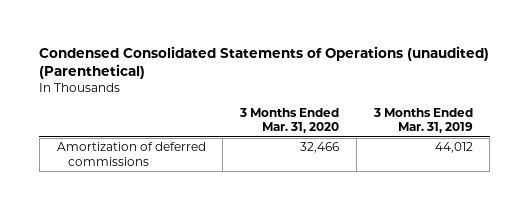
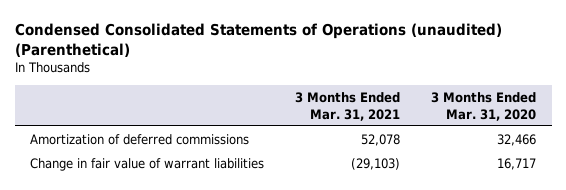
- | 3 Months Ended Mar. 31, 2020 | 3 Months Ended Mar. 31, 2019
+ | 3 Months Ended Mar. 31, 2021 | 3 Months Ended Mar. 31, 2020
+ Change in fair value of warrant liabilities | (29,103) | 16,717

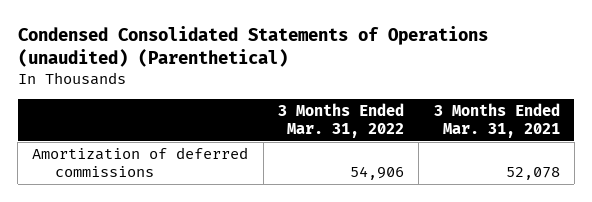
- | 3 Months Ended Mar. 31, 2021 | 3 Months Ended Mar. 31, 2020
+ | 3 Months Ended Mar. 31, 2022 | 3 Months Ended Mar. 31, 2021
- Change in fair value of warrant liabilities | (29,103) | 16,717

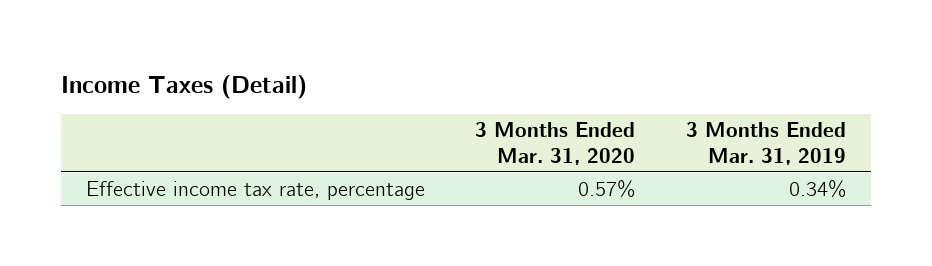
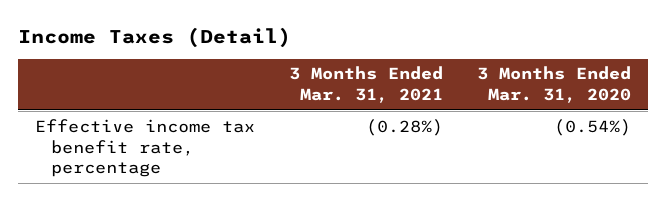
- | 3 Months Ended Mar. 31, 2020 | 3 Months Ended Mar. 31, 2019
+ | 3 Months Ended Mar. 31, 2021 | 3 Months Ended Mar. 31, 2020
- Effective income tax rate, percentage | 0.57% | 0.34%
+ Effective income tax benefit rate, percentage | (0.28%) | (0.54%)

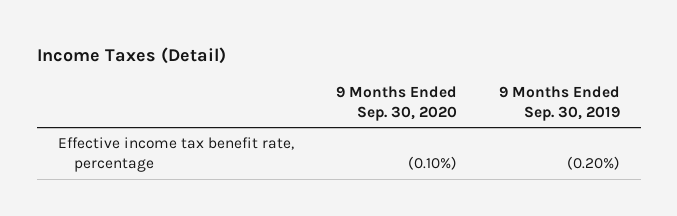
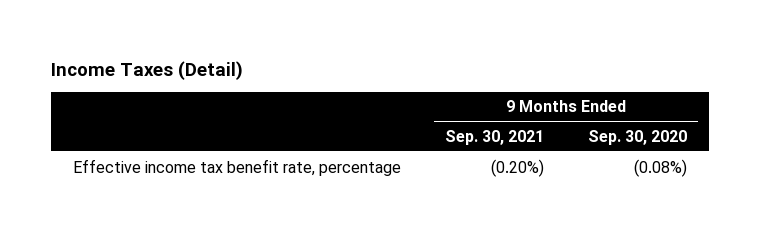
- | 9 Months Ended Sep. 30, 2020 | 9 Months Ended Sep. 30, 2019
+ | 9 Months Ended Sep. 30, 2021 | 9 Months Ended Sep. 30, 2020
- Effective income tax benefit rate, percentage | (0.10%) | (0.20%)
+ Effective income tax benefit rate, percentage | (0.20%) | (0.08%)

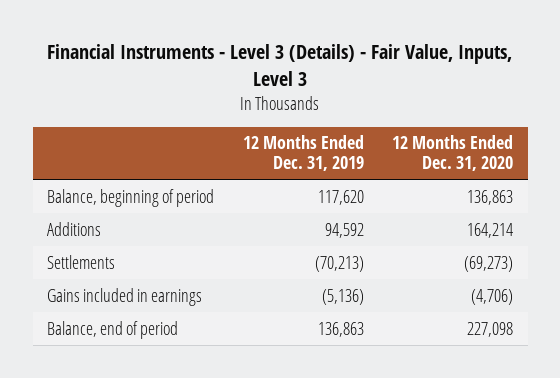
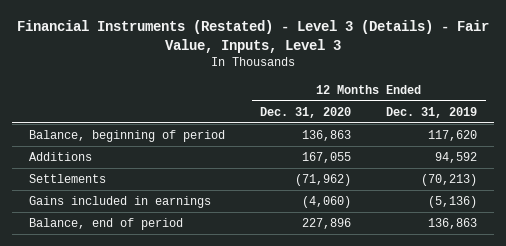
- Financial Instruments - Level 3 (Details) - Fair Value, Inputs, Level 3
+ Financial Instruments (Restated) - Level 3 (Details) - Fair Value, Inputs, Level 3
- | 12 Months Ended Dec. 31, 2019 | 12 Months Ended Dec. 31, 2020
+ | 12 Months Ended Dec. 31, 2020 | 12 Months Ended Dec. 31, 2019
- Additions | 94,592 | 164,214
- Settlements | (70,213) | (69,273)
- Gains included in earnings | (5,136) | (4,706)
- Balance, end of period | 136,863 | 227,098
+ Additions | 167,055 | 94,592
+ Settlements | (71,962) | (70,213)
+ Gains included in earnings | (4,060) | (5,136)
+ Balance, end of period | 227,896 | 136,863

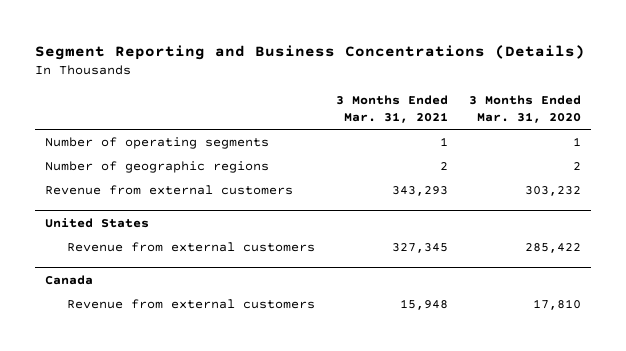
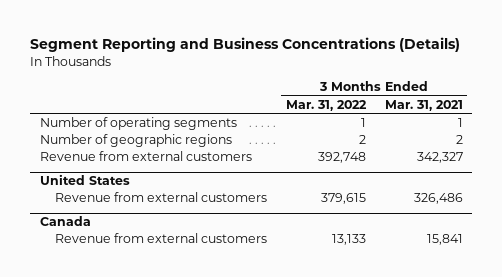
- | 3 Months Ended Mar. 31, 2021 | 3 Months Ended Mar. 31, 2020
+ | 3 Months Ended Mar. 31, 2022 | 3 Months Ended Mar. 31, 2021
- Revenue from external customers | 343,293 | 303,232
+ Revenue from external customers | 392,748 | 342,327
@ United States
- Revenue from external customers | 327,345 | 285,422
+ Revenue from external customers | 379,615 | 326,486
@ Canada
- Revenue from external customers | 15,948 | 17,810
+ Revenue from external customers | 13,133 | 15,841

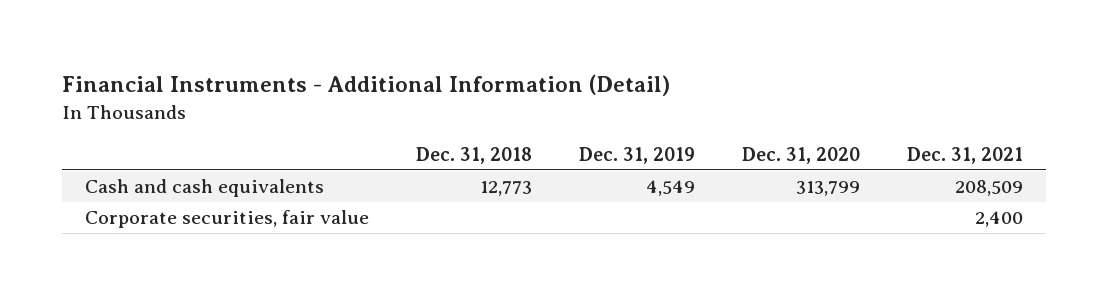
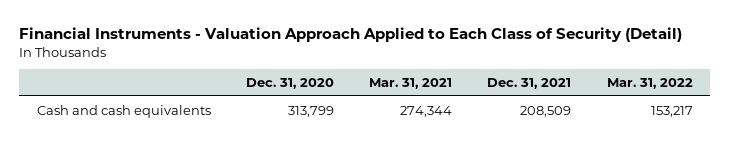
- Financial Instruments - Additional Information (Detail)
+ Financial Instruments - Valuation Approach Applied to Each Class of Security (Detail)
- | Dec. 31, 2018 | Dec. 31, 2019 | Dec. 31, 2020 | Dec. 31, 2021
+ | Dec. 31, 2020 | Mar. 31, 2021 | Dec. 31, 2021 | Mar. 31, 2022
- Corporate securities, fair value | | | | 2,400

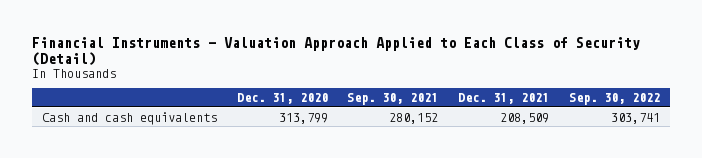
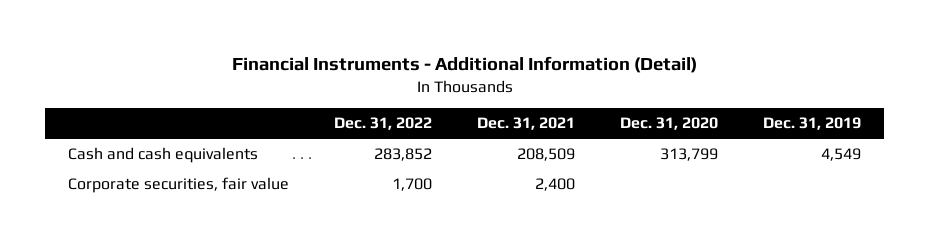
- Financial Instruments - Valuation Approach Applied to Each Class of Security (Detail)
+ Financial Instruments - Additional Information (Detail)
- | Dec. 31, 2020 | Sep. 30, 2021 | Dec. 31, 2021 | Sep. 30, 2022
+ | Dec. 31, 2022 | Dec. 31, 2021 | Dec. 31, 2020 | Dec. 31, 2019
+ Corporate securities, fair value | 1,700 | 2,400 | |

